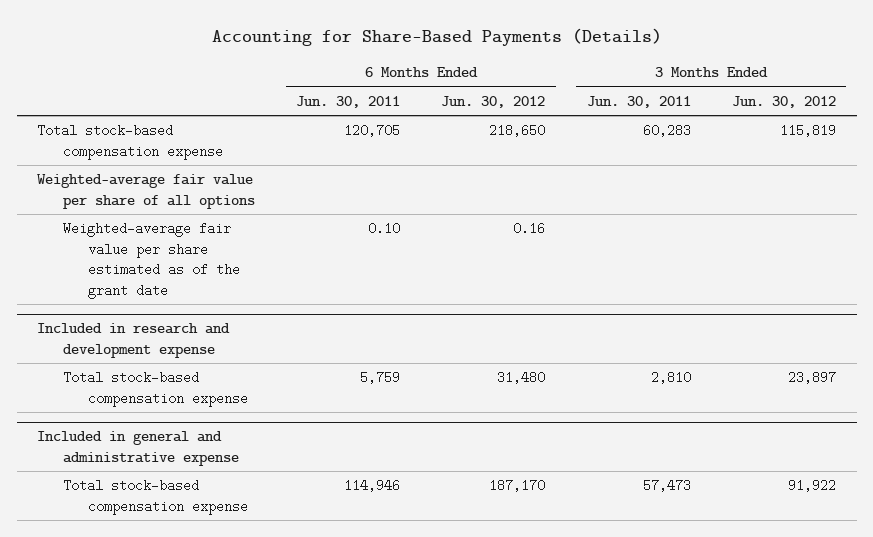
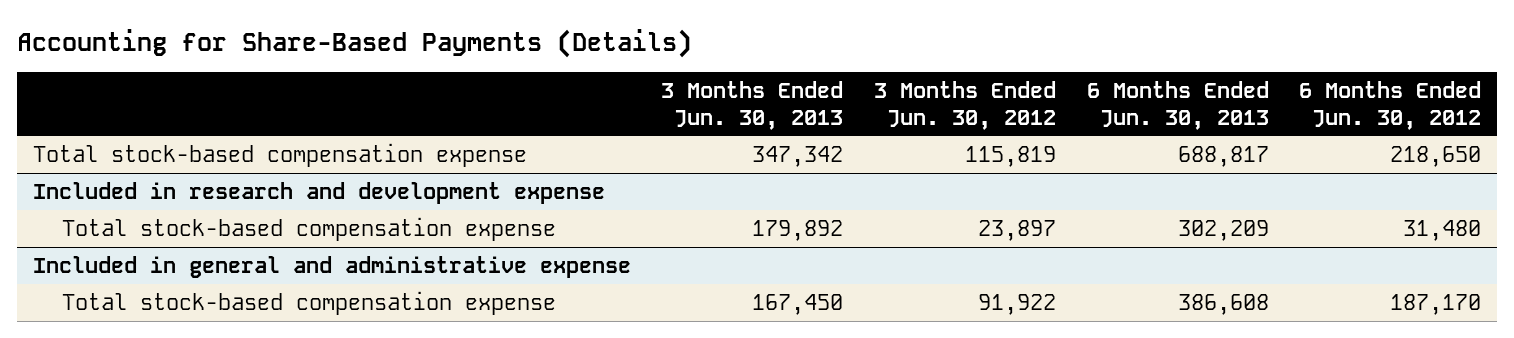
- | 6 Months Ended Jun. 30, 2011 | 6 Months Ended Jun. 30, 2012 | 3 Months Ended Jun. 30, 2011 | 3 Months Ended Jun. 30, 2012
+ | 3 Months Ended Jun. 30, 2013 | 3 Months Ended Jun. 30, 2012 | 6 Months Ended Jun. 30, 2013 | 6 Months Ended Jun. 30, 2012
- Weighted-average fair value per share of all options
- Weighted-average fair value per share estimated as of the grant date | 0.10 | 0.16 | |

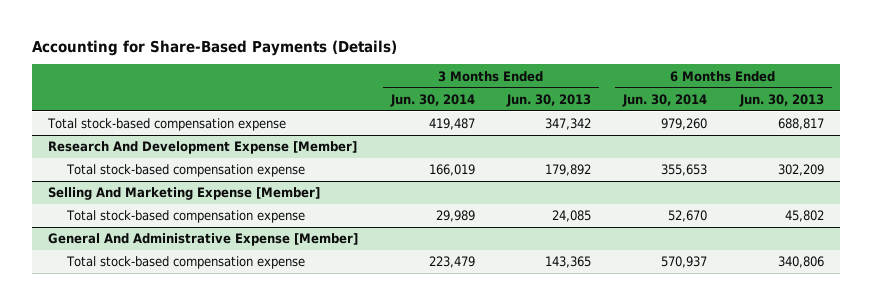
- | 3 Months Ended Jun. 30, 2013 | 3 Months Ended Jun. 30, 2012 | 6 Months Ended Jun. 30, 2013 | 6 Months Ended Jun. 30, 2012
+ | 3 Months Ended Jun. 30, 2014 | 3 Months Ended Jun. 30, 2013 | 6 Months Ended Jun. 30, 2014 | 6 Months Ended Jun. 30, 2013
- Included in research and development expense
+ Research And Development Expense [Member]
- Included in general and administrative expense
- Total stock-based compensation expense | 167,450 | 91,922 | 386,608 | 187,170
+ Selling And Marketing Expense [Member]
+ Total stock-based compensation expense | 29,989 | 24,085 | 52,670 | 45,802
+ General And Administrative Expense [Member]
+ Total stock-based compensation expense | 223,479 | 143,365 | 570,937 | 340,806

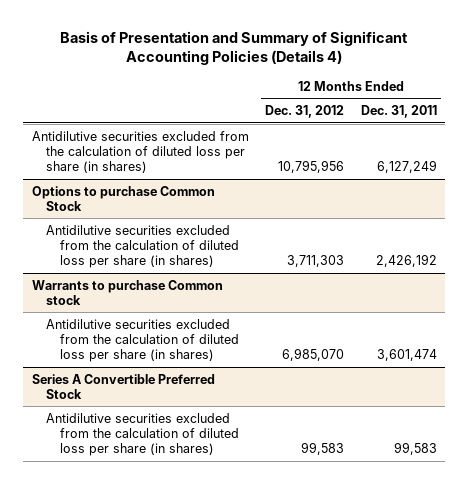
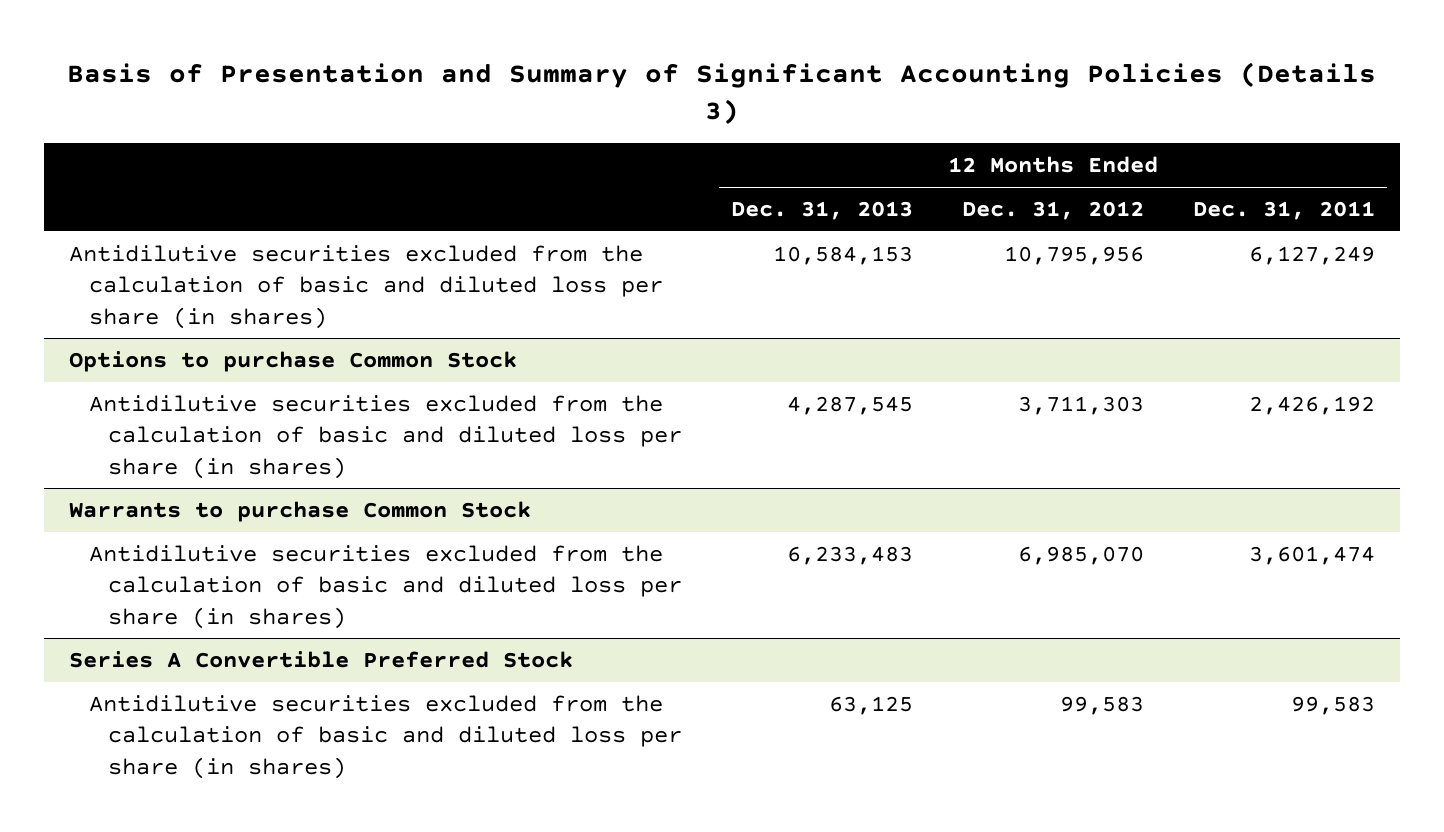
- Basis of Presentation and Summary of Significant Accounting Policies (Details 4)
+ Basis of Presentation and Summary of Significant Accounting Policies (Details 3)
- | 12 Months Ended Dec. 31, 2012 | 12 Months Ended Dec. 31, 2011
+ | 12 Months Ended Dec. 31, 2013 | 12 Months Ended Dec. 31, 2012 | 12 Months Ended Dec. 31, 2011
- Antidilutive securities excluded from the calculation of diluted loss per share (in shares) | 10,795,956 | 6,127,249
+ Antidilutive securities excluded from the calculation of basic and diluted loss per share (in shares) | 10,584,153 | 10,795,956 | 6,127,249
@ Options to purchase Common Stock
- Antidilutive securities excluded from the calculation of diluted loss per share (in shares) | 3,711,303 | 2,426,192
- Warrants to purchase Common stock
- Antidilutive securities excluded from the calculation of diluted loss per share (in shares) | 6,985,070 | 3,601,474
@ Options to purchase Common Stock
+ Antidilutive securities excluded from the calculation of basic and diluted loss per share (in shares) | 4,287,545 | 3,711,303 | 2,426,192
+ Warrants to purchase Common Stock
+ Antidilutive securities excluded from the calculation of basic and diluted loss per share (in shares) | 6,233,483 | 6,985,070 | 3,601,474
@ Series A Convertible Preferred Stock
- Antidilutive securities excluded from the calculation of diluted loss per share (in shares) | 99,583 | 99,583
+ Antidilutive securities excluded from the calculation of basic and diluted loss per share (in shares) | 63,125 | 99,583 | 99,583

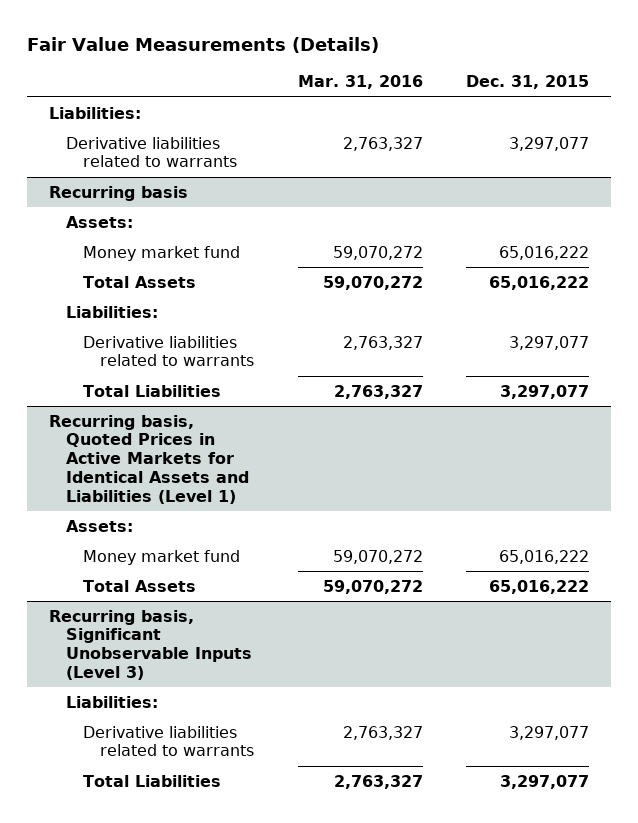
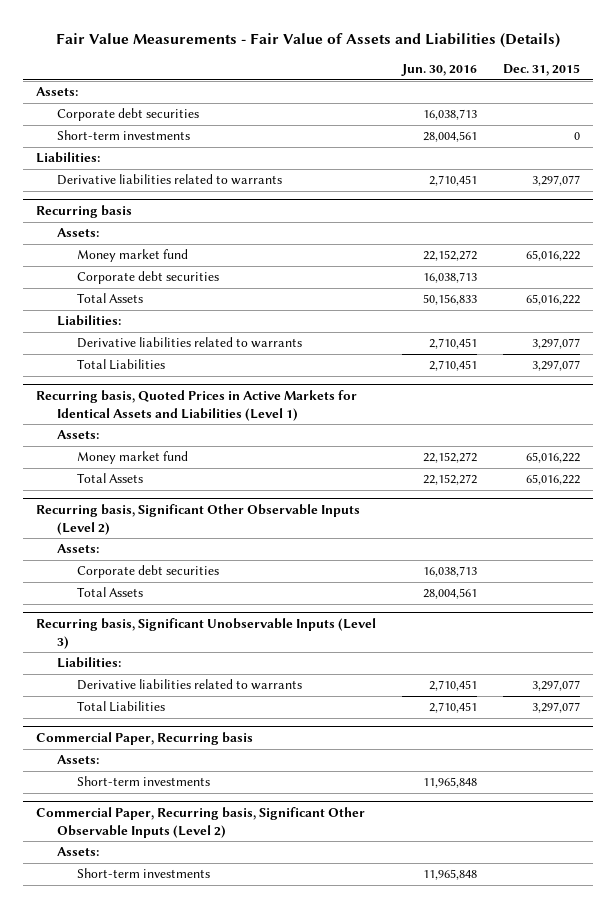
- Fair Value Measurements (Details)
+ Fair Value Measurements - Fair Value of Assets and Liabilities (Details)
- | Mar. 31, 2016 | Dec. 31, 2015
+ | Jun. 30, 2016 | Dec. 31, 2015
+ Assets:
+ Corporate debt securities | 16,038,713 |
+ Short-term investments | 28,004,561 | 0
@ Recurring basis
+ Corporate debt securities | 16,038,713 |
+ Recurring basis, Significant Other Observable Inputs (Level 2)
+ Assets:
+ Corporate debt securities | 16,038,713 |
+ Total Assets | 28,004,561 |
+ Commercial Paper, Recurring basis
+ Assets:
+ Short-term investments | 11,965,848 |
+ Commercial Paper, Recurring basis, Significant Other Observable Inputs (Level 2)
+ Assets:
+ Short-term investments | 11,965,848 |

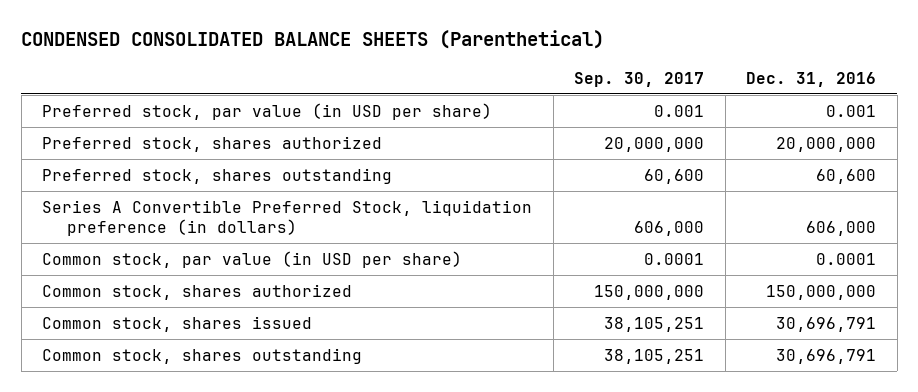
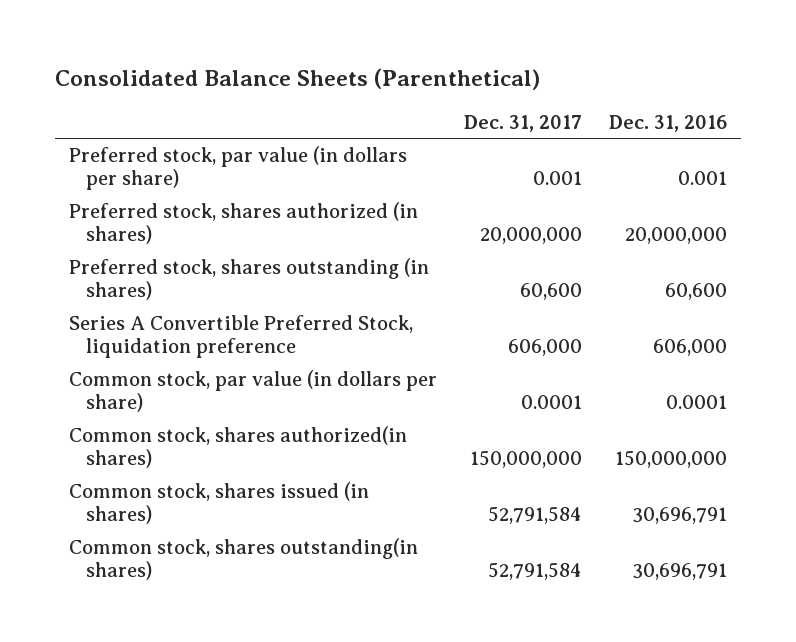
- CONDENSED CONSOLIDATED BALANCE SHEETS (Parenthetical)
+ Consolidated Balance Sheets (Parenthetical)
- | Sep. 30, 2017 | Dec. 31, 2016
+ | Dec. 31, 2017 | Dec. 31, 2016
- Preferred stock, par value (in USD per share) | 0.001 | 0.001
- Preferred stock, shares authorized | 20,000,000 | 20,000,000
- Preferred stock, shares outstanding | 60,600 | 60,600
- Series A Convertible Preferred Stock, liquidation preference (in dollars) | 606,000 | 606,000
- Common stock, par value (in USD per share) | 0.0001 | 0.0001
- Common stock, shares authorized | 150,000,000 | 150,000,000
- Common stock, shares issued | 38,105,251 | 30,696,791
- Common stock, shares outstanding | 38,105,251 | 30,696,791
+ Preferred stock, par value (in dollars per share) | 0.001 | 0.001
+ Preferred stock, shares authorized (in shares) | 20,000,000 | 20,000,000
+ Preferred stock, shares outstanding (in shares) | 60,600 | 60,600
+ Series A Convertible Preferred Stock, liquidation preference | 606,000 | 606,000
+ Common stock, par value (in dollars per share) | 0.0001 | 0.0001
+ Common stock, shares authorized(in shares) | 150,000,000 | 150,000,000
+ Common stock, shares issued (in shares) | 52,791,584 | 30,696,791
+ Common stock, shares outstanding(in shares) | 52,791,584 | 30,696,791

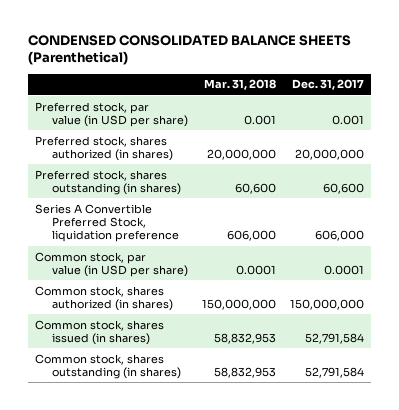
- Consolidated Balance Sheets (Parenthetical)
+ CONDENSED CONSOLIDATED BALANCE SHEETS (Parenthetical)
- | Dec. 31, 2017 | Dec. 31, 2016
+ | Mar. 31, 2018 | Dec. 31, 2017
- Preferred stock, par value (in dollars per share) | 0.001 | 0.001
+ Preferred stock, par value (in USD per share) | 0.001 | 0.001
- Common stock, par value (in dollars per share) | 0.0001 | 0.0001
- Common stock, shares authorized(in shares) | 150,000,000 | 150,000,000
+ Common stock, par value (in USD per share) | 0.0001 | 0.0001
+ Common stock, shares authorized (in shares) | 150,000,000 | 150,000,000
- Common stock, shares outstanding(in shares) | 52,791,584 | 30,696,791
+ Common stock, shares outstanding (in shares) | 58,832,953 | 52,791,584

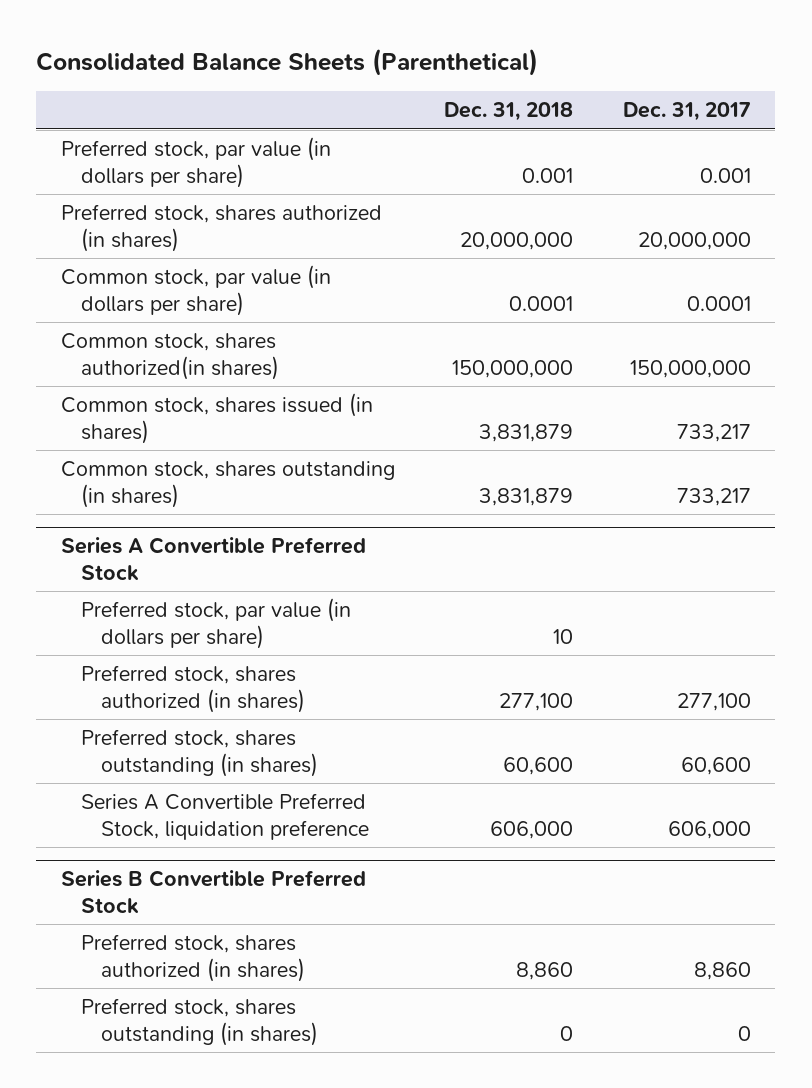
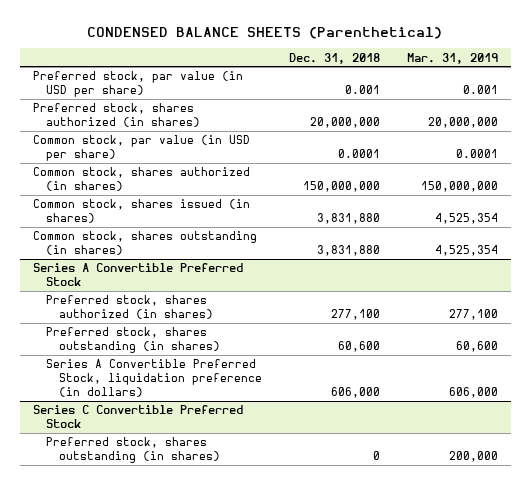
- Consolidated Balance Sheets (Parenthetical)
+ CONDENSED BALANCE SHEETS (Parenthetical)
- | Dec. 31, 2018 | Dec. 31, 2017
+ | Dec. 31, 2018 | Mar. 31, 2019
- Preferred stock, par value (in dollars per share) | 0.001 | 0.001
+ Preferred stock, par value (in USD per share) | 0.001 | 0.001
- Common stock, par value (in dollars per share) | 0.0001 | 0.0001
- Common stock, shares authorized(in shares) | 150,000,000 | 150,000,000
- Common stock, shares issued (in shares) | 3,831,879 | 733,217
- Common stock, shares outstanding (in shares) | 3,831,879 | 733,217
+ Common stock, par value (in USD per share) | 0.0001 | 0.0001
+ Common stock, shares authorized (in shares) | 150,000,000 | 150,000,000
+ Common stock, shares issued (in shares) | 3,831,880 | 4,525,354
+ Common stock, shares outstanding (in shares) | 3,831,880 | 4,525,354
@ Series A Convertible Preferred Stock
- Preferred stock, par value (in dollars per share) | 10 |
- Series A Convertible Preferred Stock, liquidation preference | 606,000 | 606,000
- Series B Convertible Preferred Stock
- Preferred stock, shares authorized (in shares) | 8,860 | 8,860
@ Series A Convertible Preferred Stock
+ Series A Convertible Preferred Stock, liquidation preference (in dollars) | 606,000 | 606,000
+ Series C Convertible Preferred Stock

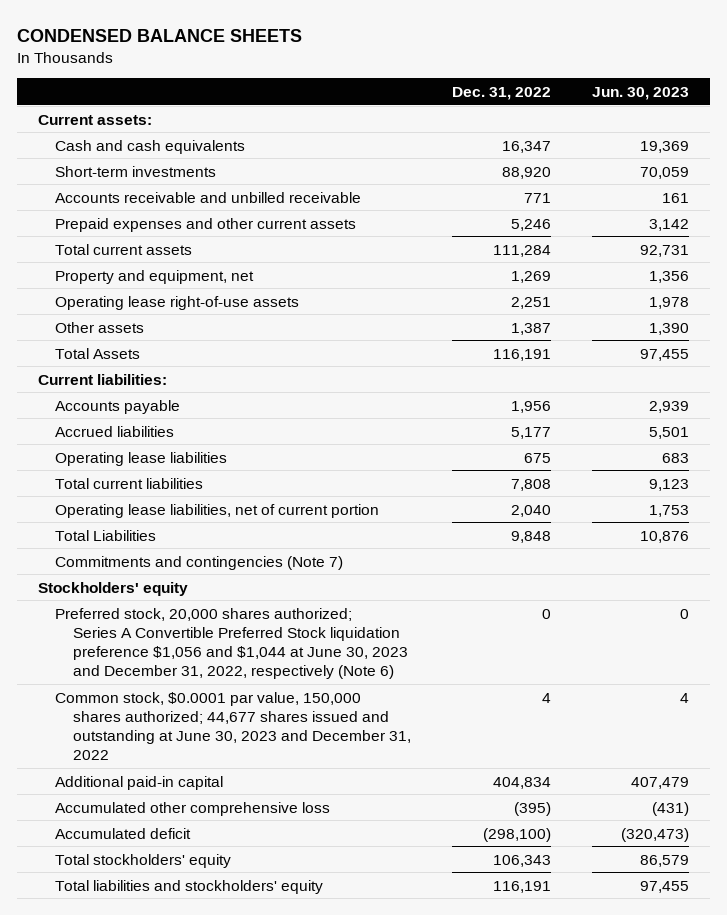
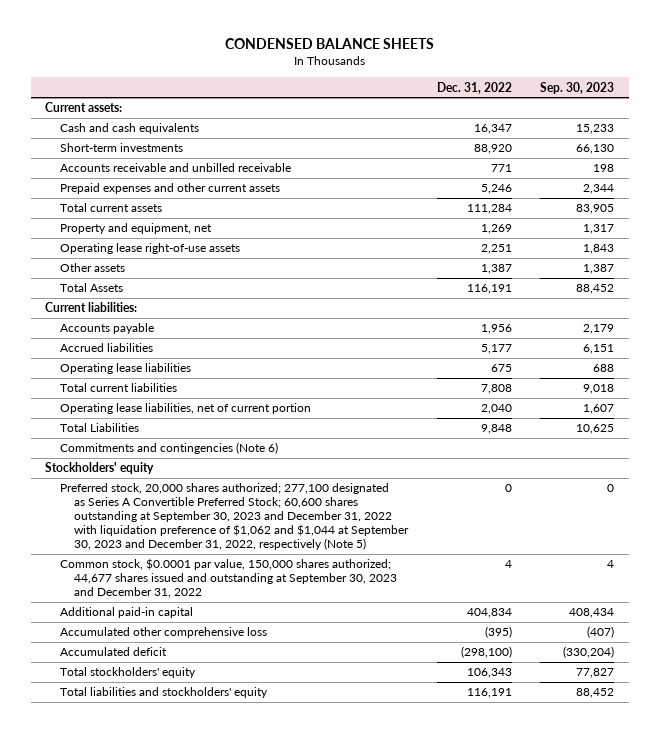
- | Dec. 31, 2022 | Jun. 30, 2023
+ | Dec. 31, 2022 | Sep. 30, 2023
- Commitments and contingencies (Note 7)
+ Commitments and contingencies (Note 6)
- Preferred stock, 20,000 shares authorized; Series A Convertible Preferred Stock liquidation preference $1,056 and $1,044 at June 30, 2023 and December 31, 2022, respectively (Note 6) | 0 | 0
- Common stock, $0.0001 par value, 150,000 shares authorized; 44,677 shares issued and outstanding at June 30, 2023 and December 31, 2022 | 4 | 4
+ Preferred stock, 20,000 shares authorized; 277,100 designated as Series A Convertible Preferred Stock; 60,600 shares outstanding at September 30, 2023 and December 31, 2022 with liquidation preference of $1,062 and $1,044 at September 30, 2023 and December 31, 2022, respectively (Note 5) | 0 | 0
+ Common stock, $0.0001 par value, 150,000 shares authorized; 44,677 shares issued and outstanding at September 30, 2023 and December 31, 2022 | 4 | 4

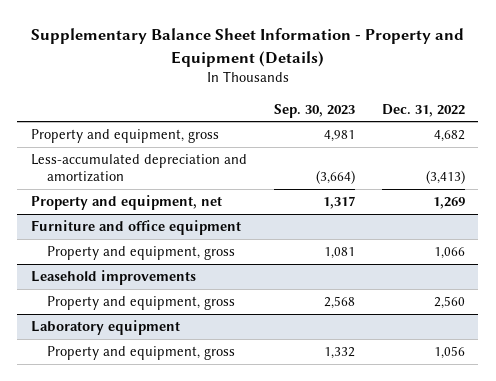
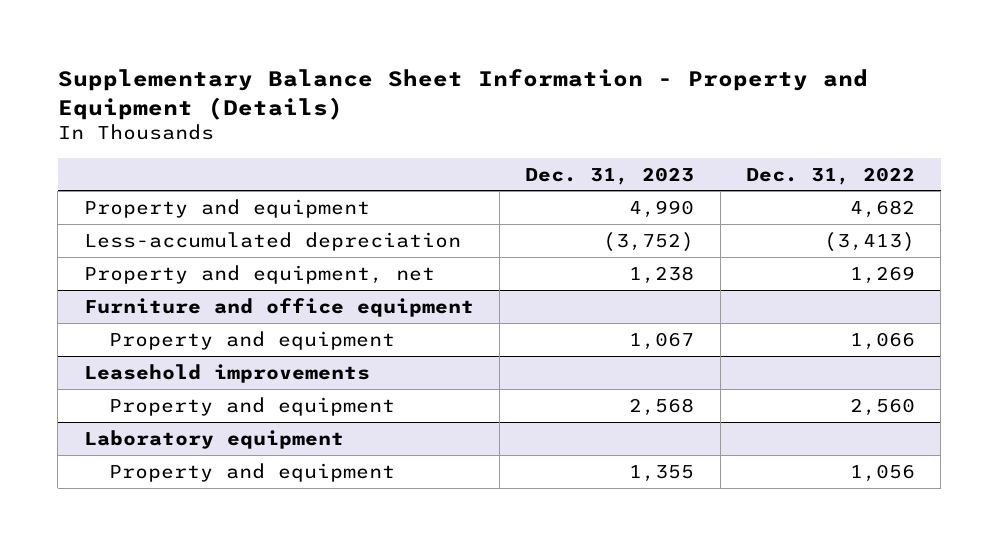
- | Sep. 30, 2023 | Dec. 31, 2022
+ | Dec. 31, 2023 | Dec. 31, 2022
- Property and equipment, gross | 4,981 | 4,682
- Less-accumulated depreciation and amortization | (3,664) | (3,413)
+ Property and equipment | 4,990 | 4,682
+ Less-accumulated depreciation | (3,752) | (3,413)
@ Furniture and office equipment
- Property and equipment, gross | 1,081 | 1,066
+ Property and equipment | 1,067 | 1,066
@ Leasehold improvements
- Property and equipment, gross | 2,568 | 2,560
+ Property and equipment | 2,568 | 2,560
@ Laboratory equipment
- Property and equipment, gross | 1,332 | 1,056
+ Property and equipment | 1,355 | 1,056

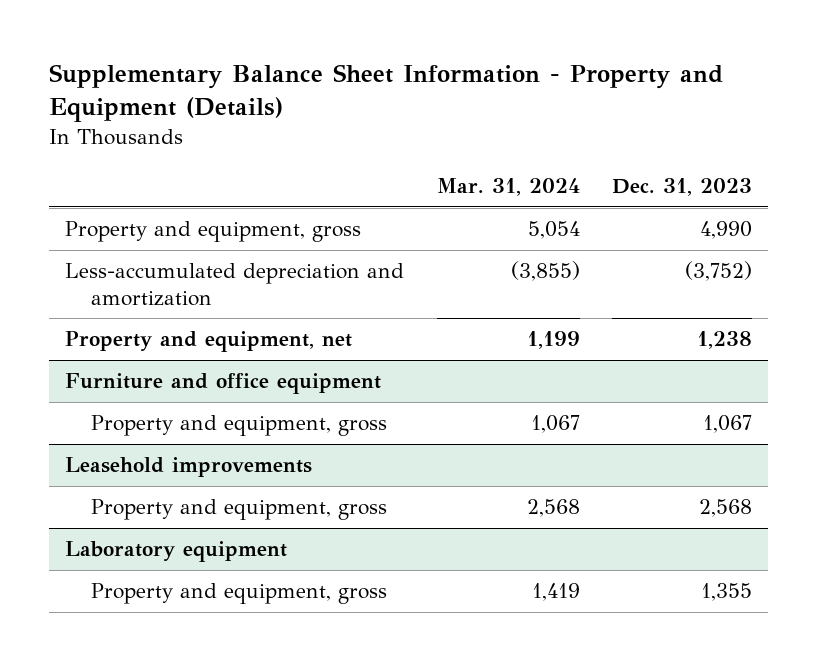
- | Dec. 31, 2023 | Dec. 31, 2022
+ | Mar. 31, 2024 | Dec. 31, 2023
- Property and equipment | 4,990 | 4,682
- Less-accumulated depreciation | (3,752) | (3,413)
+ Property and equipment, gross | 5,054 | 4,990
+ Less-accumulated depreciation and amortization | (3,855) | (3,752)
@ Furniture and office equipment
- Property and equipment | 1,067 | 1,066
+ Property and equipment, gross | 1,067 | 1,067
@ Leasehold improvements
- Property and equipment | 2,568 | 2,560
+ Property and equipment, gross | 2,568 | 2,568
@ Laboratory equipment
- Property and equipment | 1,355 | 1,056
+ Property and equipment, gross | 1,419 | 1,355

